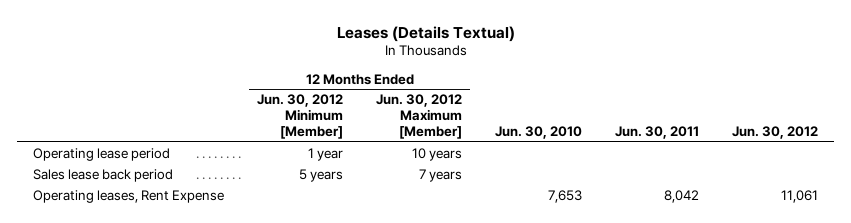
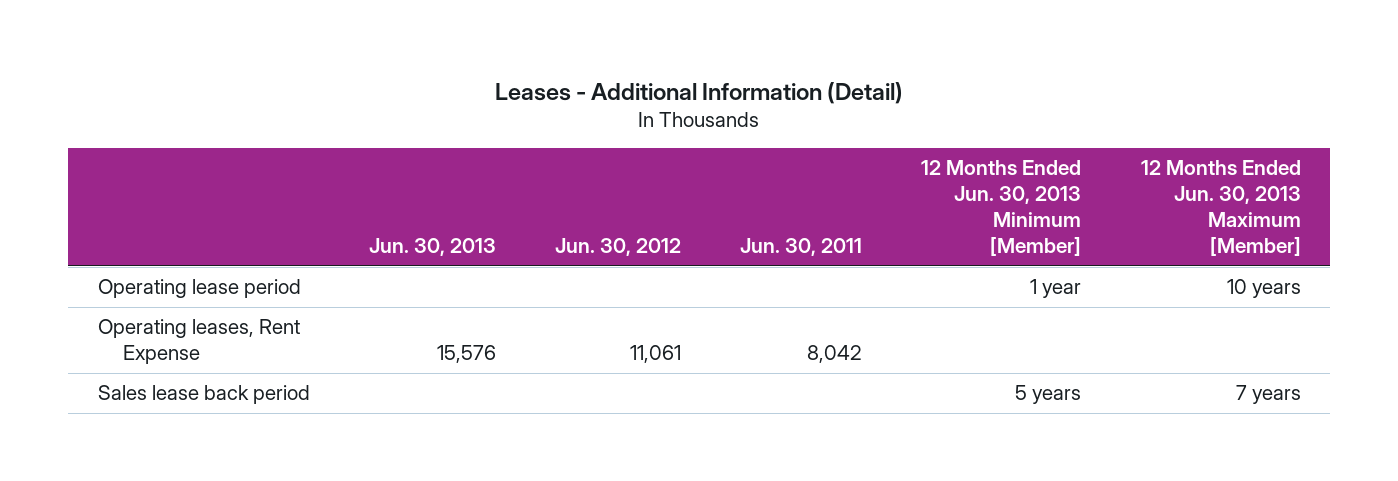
- Leases (Details Textual)
+ Leases - Additional Information (Detail)
- | 12 Months Ended Jun. 30, 2012 Minimum [Member] | 12 Months Ended Jun. 30, 2012 Maximum [Member] | Jun. 30, 2010 | Jun. 30, 2011 | Jun. 30, 2012
+ | Jun. 30, 2013 | Jun. 30, 2012 | Jun. 30, 2011 | 12 Months Ended Jun. 30, 2013 Minimum [Member] | 12 Months Ended Jun. 30, 2013 Maximum [Member]
moved down: Sales lease back period | | | | 5 years | 7 years

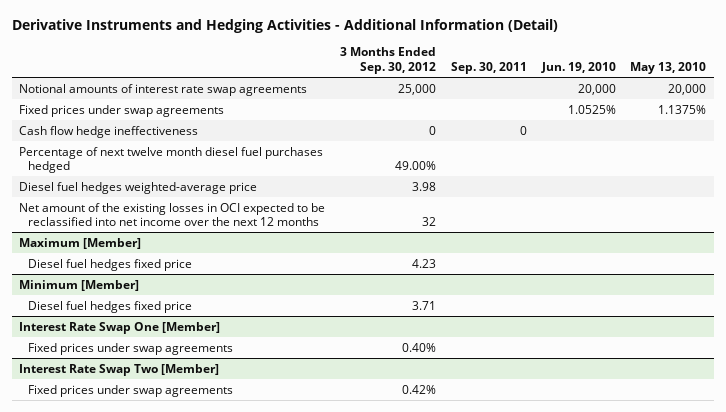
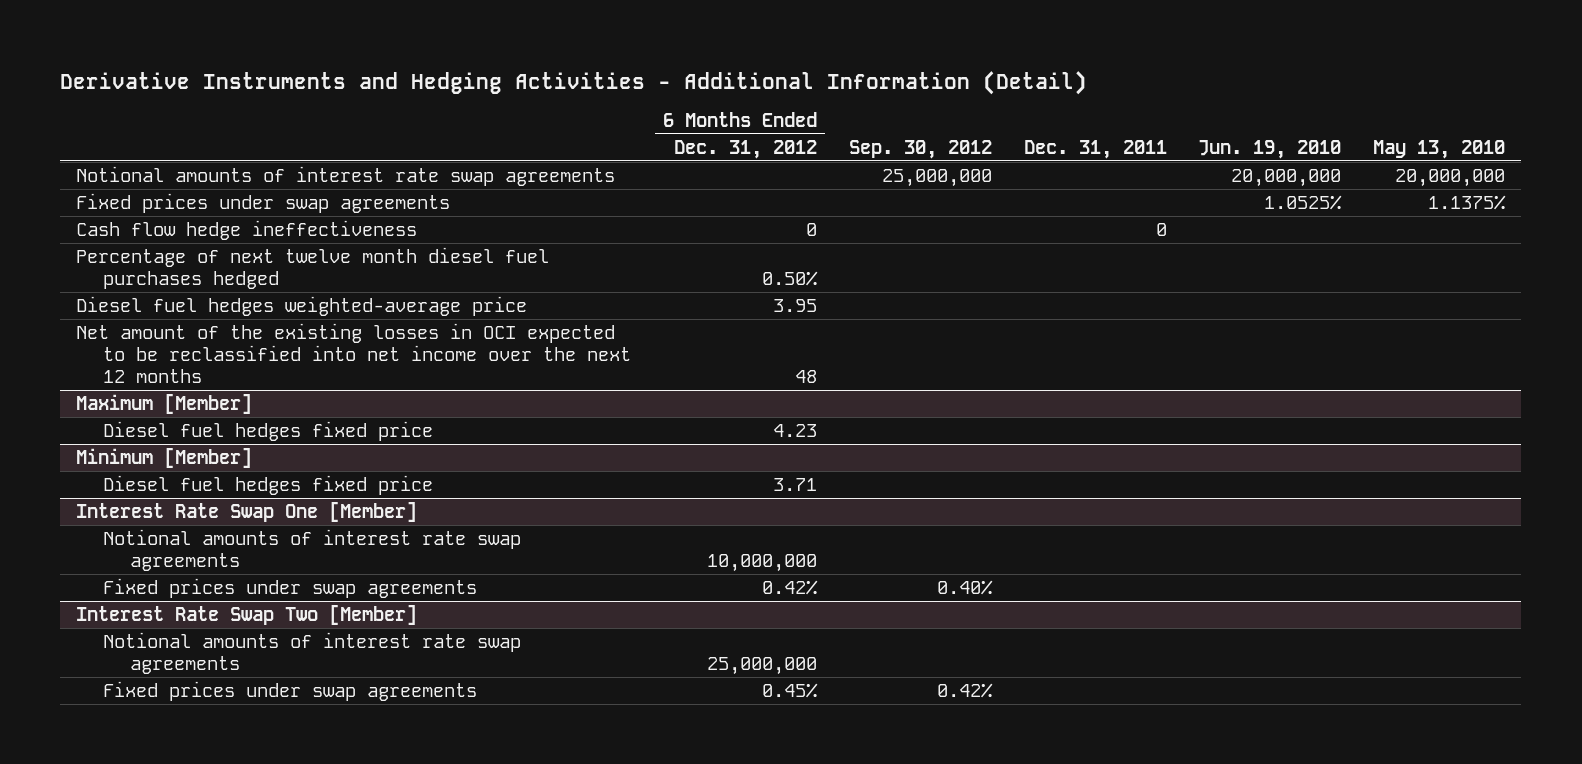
- | 3 Months Ended Sep. 30, 2012 | Sep. 30, 2011 | Jun. 19, 2010 | May 13, 2010
+ | 6 Months Ended Dec. 31, 2012 | Sep. 30, 2012 | Dec. 31, 2011 | Jun. 19, 2010 | May 13, 2010
- Notional amounts of interest rate swap agreements | 25,000 | | 20,000 | 20,000
+ Notional amounts of interest rate swap agreements | | 25,000,000 | | 20,000,000 | 20,000,000
@ Interest Rate Swap One [Member]
+ Notional amounts of interest rate swap agreements | 10,000,000 | | | |
@ Interest Rate Swap Two [Member]
+ Notional amounts of interest rate swap agreements | 25,000,000 | | | |

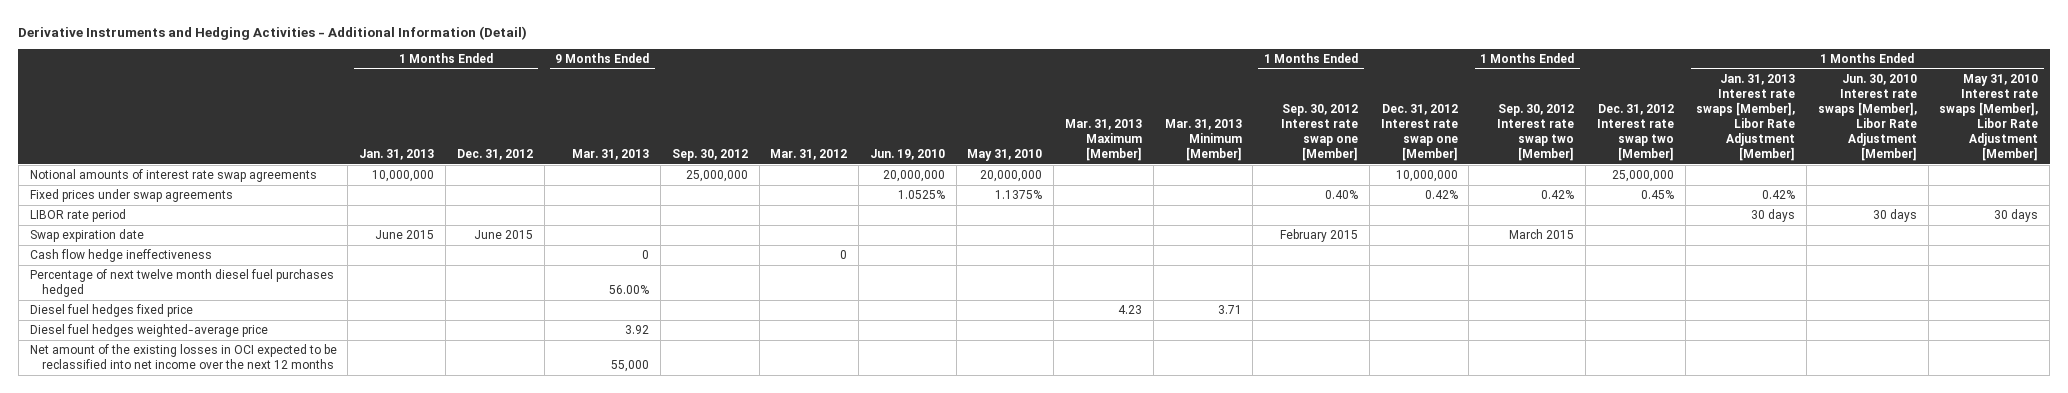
- | 6 Months Ended Dec. 31, 2012 | Sep. 30, 2012 | Dec. 31, 2011 | Jun. 19, 2010 | May 13, 2010
+ | 1 Months Ended Jan. 31, 2013 | 1 Months Ended Dec. 31, 2012 | 9 Months Ended Mar. 31, 2013 | Sep. 30, 2012 | Mar. 31, 2012 | Jun. 19, 2010 | May 31, 2010 | Mar. 31, 2013 Maximum [Member] | Mar. 31, 2013 Minimum [Member] | 1 Months Ended Sep. 30, 2012 Interest rate swap one [Member] | Dec. 31, 2012 Interest rate swap one [Member] | 1 Months Ended Sep. 30, 2012 Interest rate swap two [Member] | Dec. 31, 2012 Interest rate swap two [Member] | 1 Months Ended Jan. 31, 2013 Interest rate swaps [Member], Libor Rate Adjustment [Member] | 1 Months Ended Jun. 30, 2010 Interest rate swaps [Member], Libor Rate Adjustment [Member] | 1 Months Ended May 31, 2010 Interest rate swaps [Member], Libor Rate Adjustment [Member]
+ LIBOR rate period | | | | | | | | | | | | | | 30 days | 30 days | 30 days
+ Swap expiration date | June 2015 | June 2015 | | | | | | | | February 2015 | | March 2015 | | | |
+ Diesel fuel hedges fixed price | | | | | | | | 4.23 | 3.71 | | | | | | |
- Maximum [Member]
- Diesel fuel hedges fixed price | 4.23 | | | |
- Minimum [Member]
- Diesel fuel hedges fixed price | 3.71 | | | |
- Interest Rate Swap One [Member]
- Notional amounts of interest rate swap agreements | 10,000,000 | | | |
- Fixed prices under swap agreements | 0.42% | 0.40% | | |
- Interest Rate Swap Two [Member]
- Notional amounts of interest rate swap agreements | 25,000,000 | | | |
- Fixed prices under swap agreements | 0.45% | 0.42% | | |

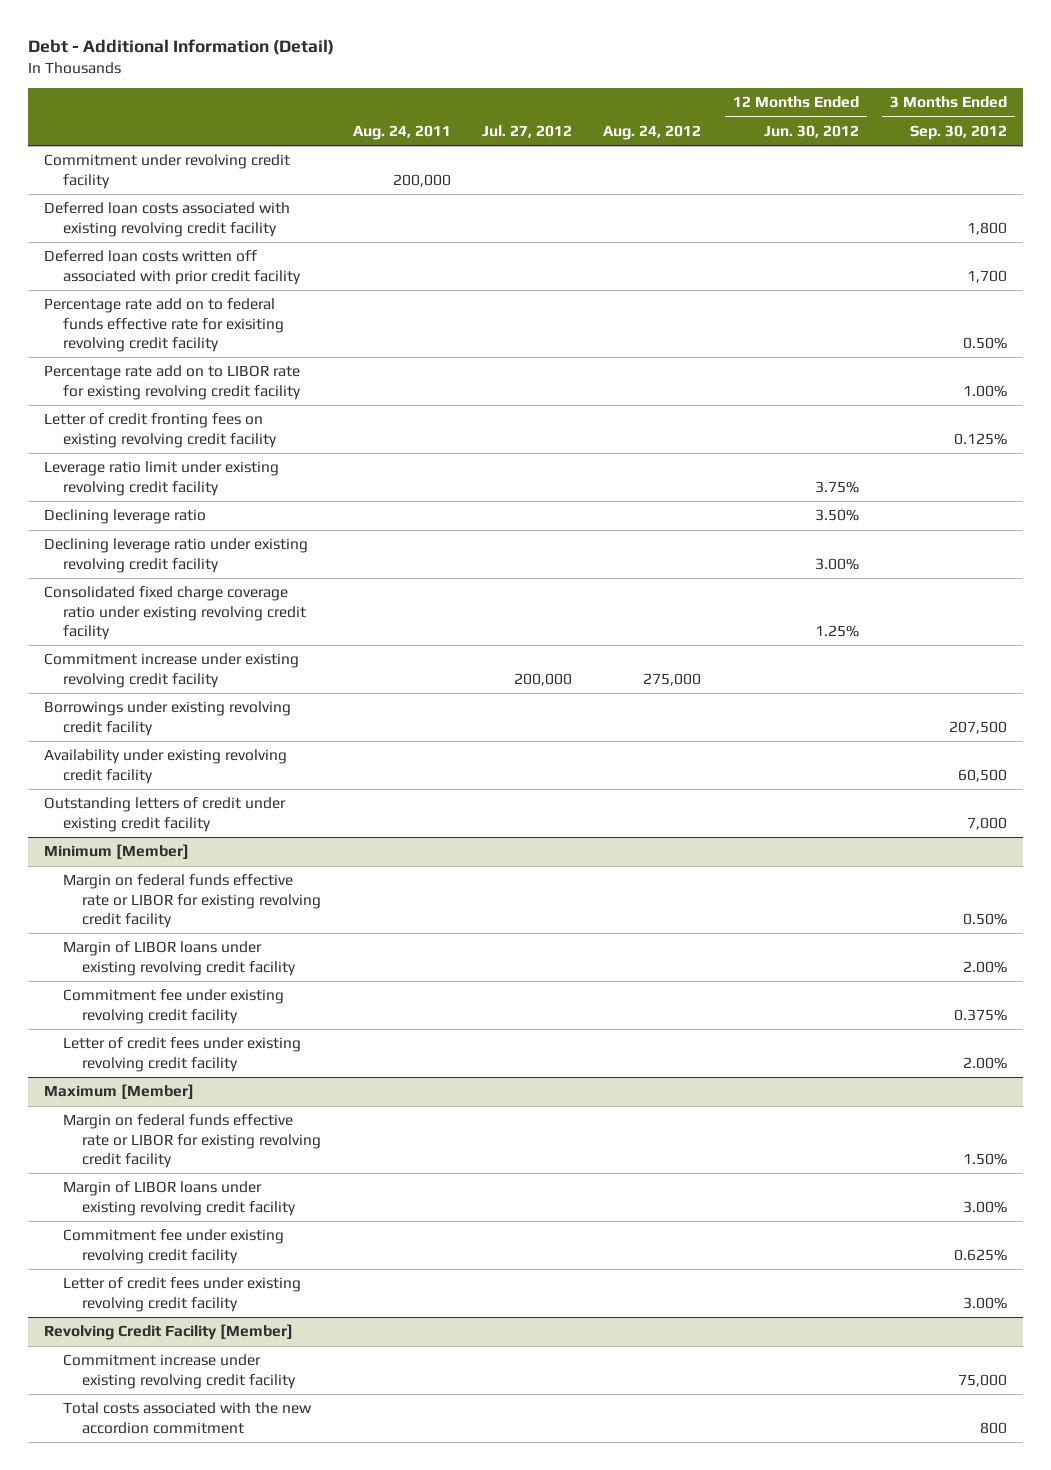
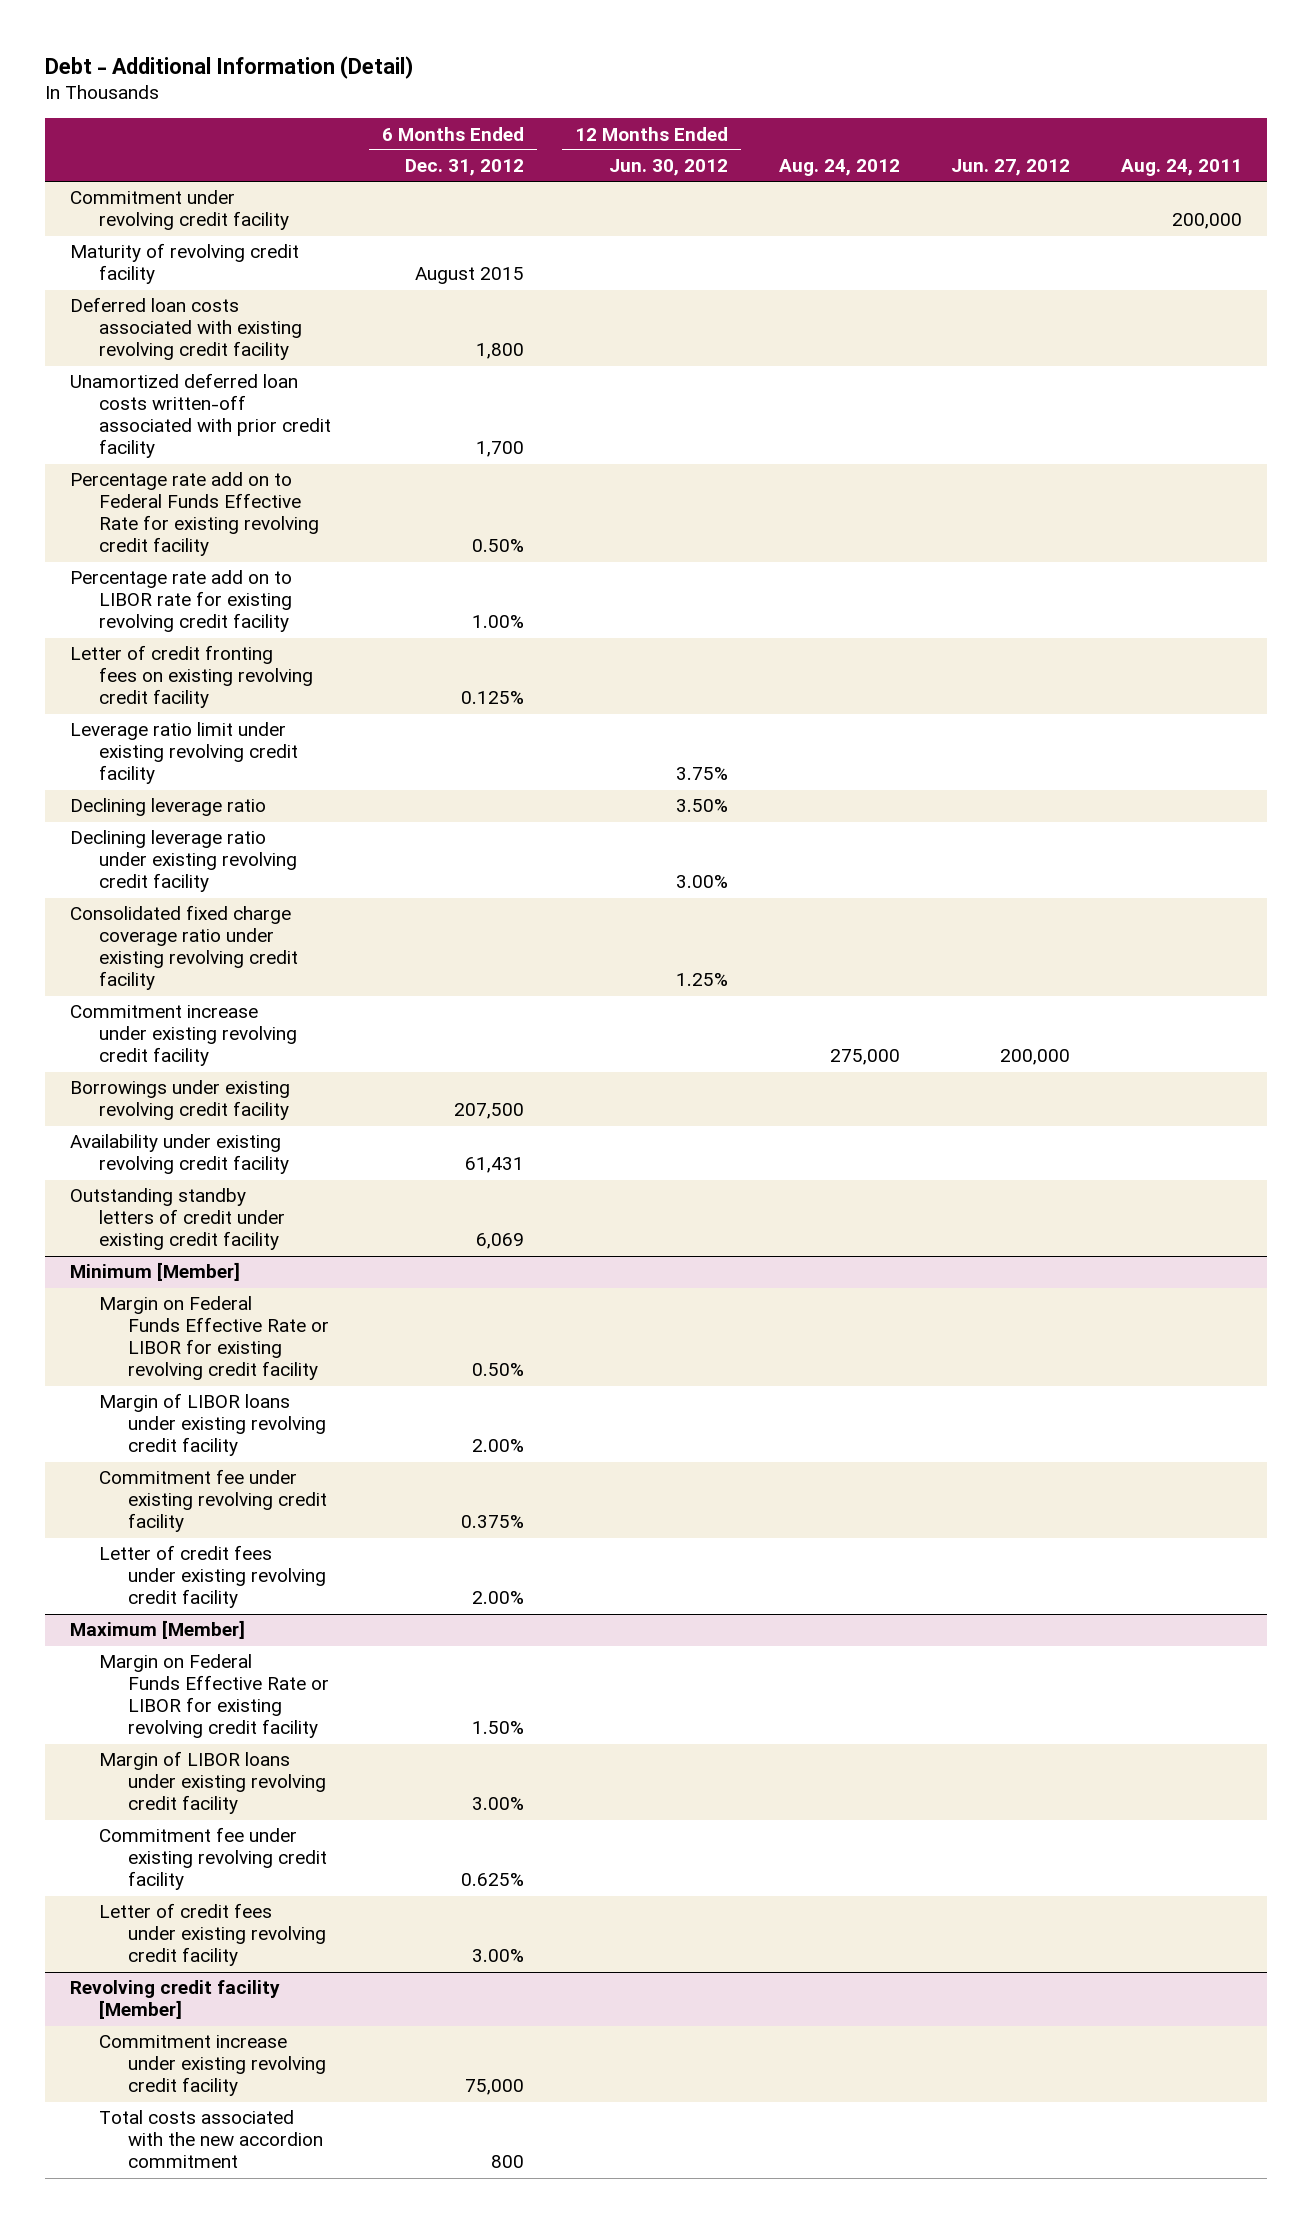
- | Aug. 24, 2011 | Jul. 27, 2012 | Aug. 24, 2012 | 12 Months Ended Jun. 30, 2012 | 3 Months Ended Sep. 30, 2012
+ | 6 Months Ended Dec. 31, 2012 | 12 Months Ended Jun. 30, 2012 | Aug. 24, 2012 | Jun. 27, 2012 | Aug. 24, 2011
+ Maturity of revolving credit facility | August 2015 | | | |
- Deferred loan costs written off associated with prior credit facility | | | | | 1,700
- Percentage rate add on to federal funds effective rate for exisiting revolving credit facility | | | | | 0.50%
+ Unamortized deferred loan costs written-off associated with prior credit facility | 1,700 | | | |
+ Percentage rate add on to Federal Funds Effective Rate for existing revolving credit facility | 0.50% | | | |
- Outstanding letters of credit under existing credit facility | | | | | 7,000
+ Outstanding standby letters of credit under existing credit facility | 6,069 | | | |
@ Minimum [Member]
- Margin on federal funds effective rate or LIBOR for existing revolving credit facility | | | | | 0.50%
+ Margin on Federal Funds Effective Rate or LIBOR for existing revolving credit facility | 0.50% | | | |
@ Maximum [Member]
- Margin on federal funds effective rate or LIBOR for existing revolving credit facility | | | | | 1.50%
+ Margin on Federal Funds Effective Rate or LIBOR for existing revolving credit facility | 1.50% | | | |
- Revolving Credit Facility [Member]
+ Revolving credit facility [Member]

